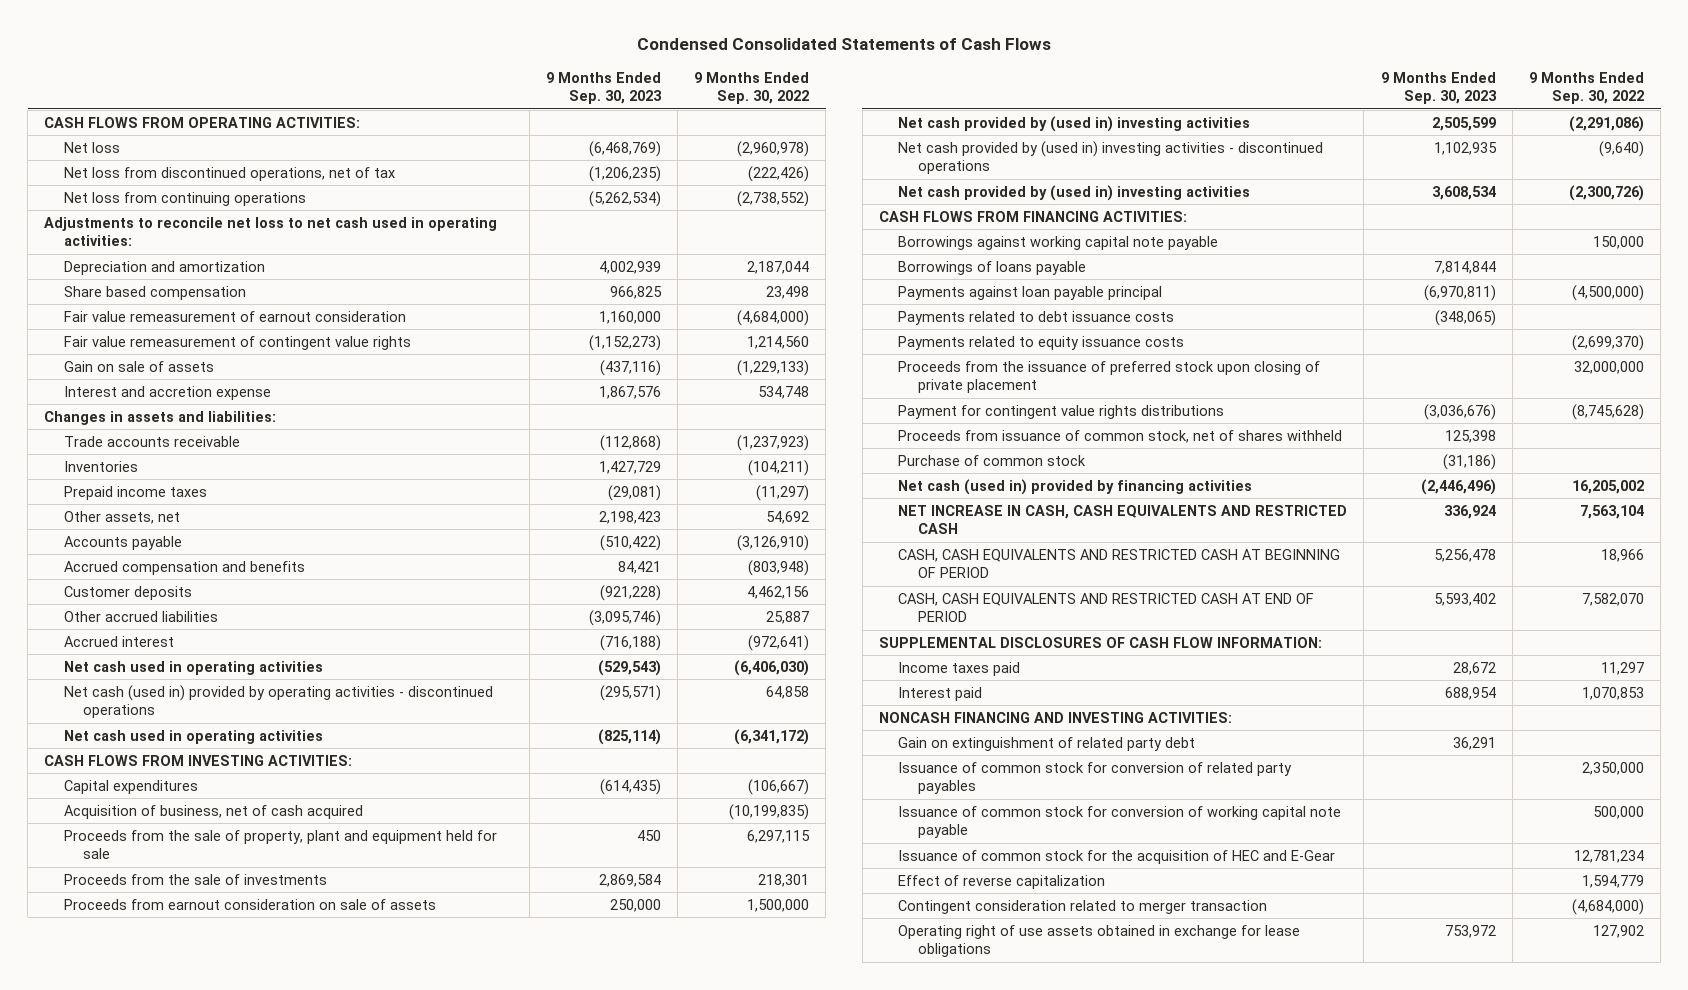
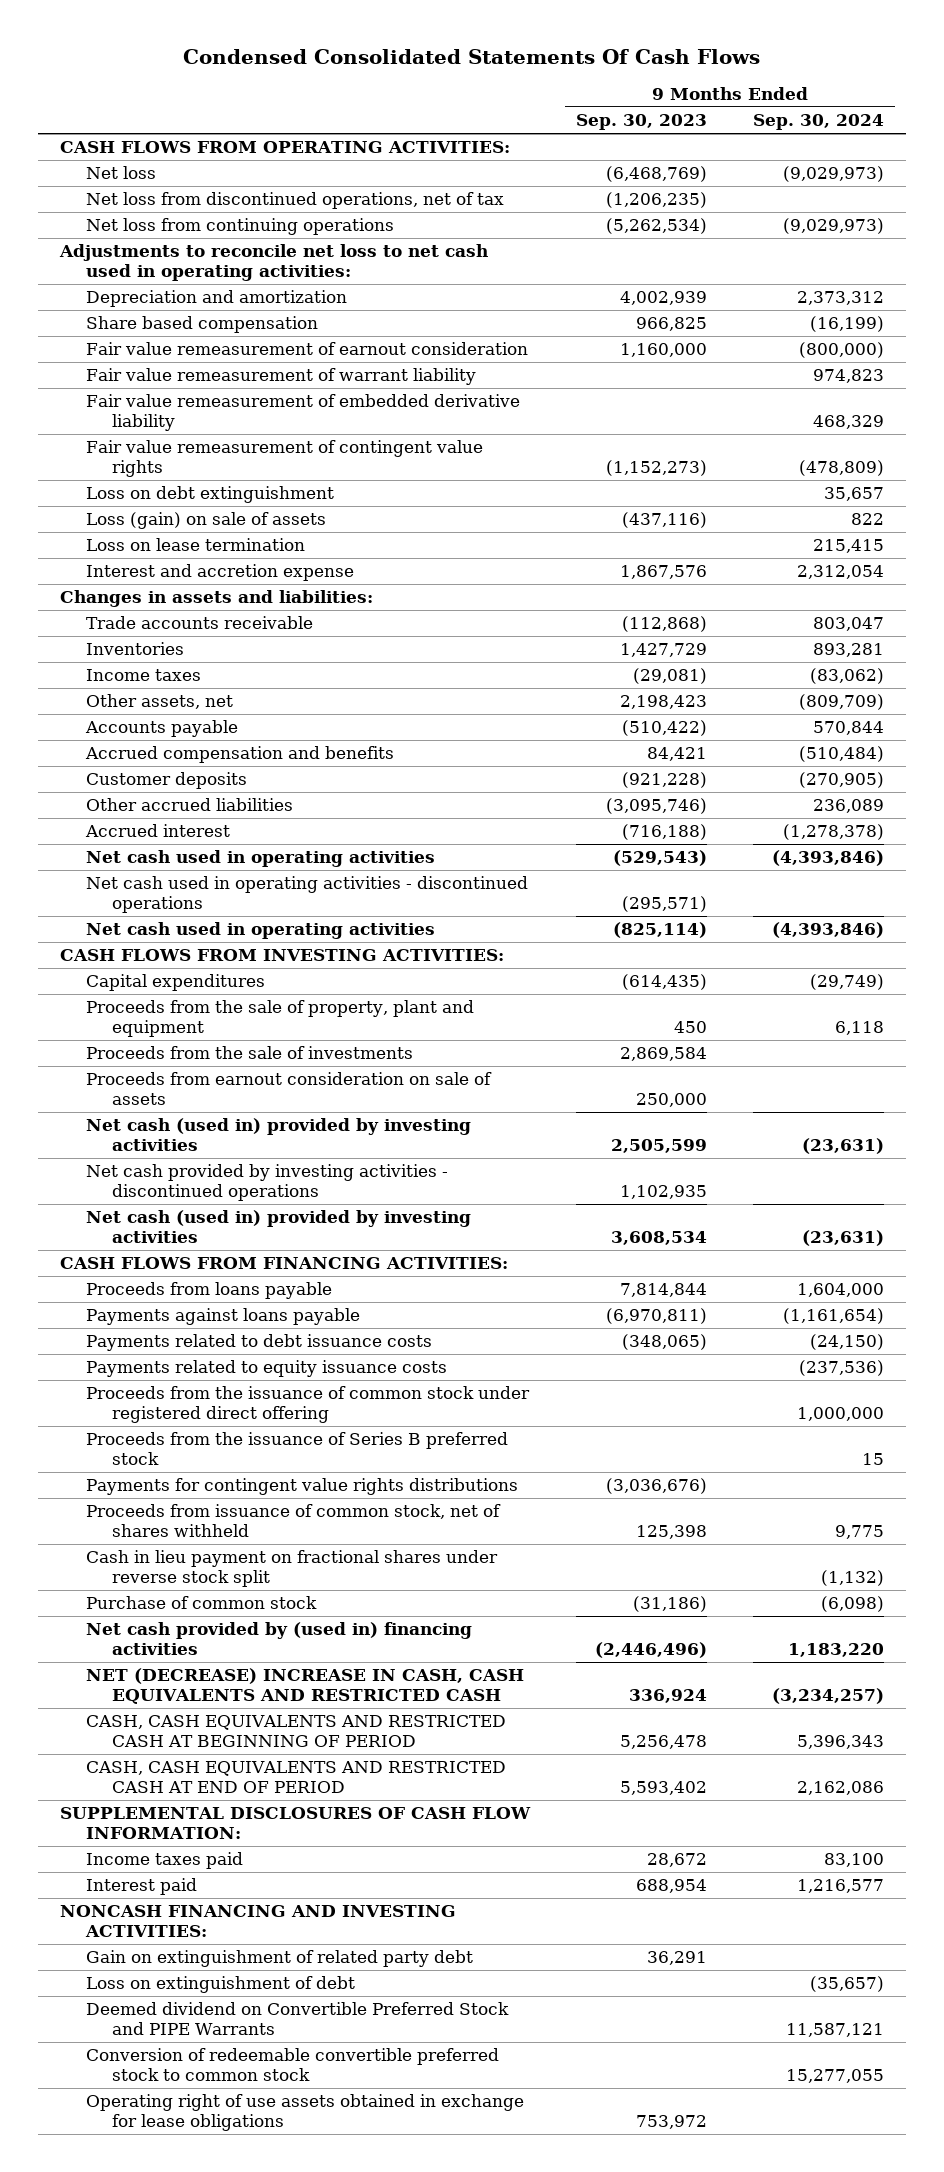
- Condensed Consolidated Statements of Cash Flows
+ Condensed Consolidated Statements Of Cash Flows
- | 9 Months Ended Sep. 30, 2023 | 9 Months Ended Sep. 30, 2022
+ | 9 Months Ended Sep. 30, 2023 | 9 Months Ended Sep. 30, 2024
+ Fair value remeasurement of warrant liability | | 974,823
+ Fair value remeasurement of embedded derivative liability | | 468,329
- Gain on sale of assets | (437,116) | (1,229,133)
+ Loss on debt extinguishment | | 35,657
+ Loss (gain) on sale of assets | (437,116) | 822
+ Loss on lease termination | | 215,415
- Prepaid income taxes | (29,081) | (11,297)
+ Income taxes | (29,081) | (83,062)
- Net cash (used in) provided by operating activities - discontinued operations | (295,571) | 64,858
+ Net cash used in operating activities - discontinued operations | (295,571) |
- Acquisition of business, net of cash acquired | | (10,199,835)
- Proceeds from the sale of property, plant and equipment held for sale | 450 | 6,297,115
+ Proceeds from the sale of property, plant and equipment | 450 | 6,118
- Net cash provided by (used in) investing activities | 2,505,599 | (2,291,086)
- Net cash provided by (used in) investing activities - discontinued operations | 1,102,935 | (9,640)
- Net cash provided by (used in) investing activities | 3,608,534 | (2,300,726)
+ Net cash (used in) provided by investing activities | 2,505,599 | (23,631)
+ Net cash provided by investing activities - discontinued operations | 1,102,935 |
+ Net cash (used in) provided by investing activities | 3,608,534 | (23,631)
- Borrowings against working capital note payable | | 150,000
- Borrowings of loans payable | 7,814,844 |
- Payments against loan payable principal | (6,970,811) | (4,500,000)
+ Proceeds from loans payable | 7,814,844 | 1,604,000
+ Payments against loans payable | (6,970,811) | (1,161,654)
- Proceeds from the issuance of preferred stock upon closing of private placement | | 32,000,000
- Payment for contingent value rights distributions | (3,036,676) | (8,745,628)
+ Proceeds from the issuance of common stock under registered direct offering | | 1,000,000
+ Proceeds from the issuance of Series B preferred stock | | 15
+ Payments for contingent value rights distributions | (3,036,676) |
+ Cash in lieu payment on fractional shares under reverse stock split | | (1,132)
- Net cash (used in) provided by financing activities | (2,446,496) | 16,205,002
- NET INCREASE IN CASH, CASH EQUIVALENTS AND RESTRICTED CASH | 336,924 | 7,563,104
+ Net cash provided by (used in) financing activities | (2,446,496) | 1,183,220
+ NET (DECREASE) INCREASE IN CASH, CASH EQUIVALENTS AND RESTRICTED CASH | 336,924 | (3,234,257)
- Issuance of common stock for conversion of related party payables | | 2,350,000
- Issuance of common stock for conversion of working capital note payable | | 500,000
- Issuance of common stock for the acquisition of HEC and E-Gear | | 12,781,234
- Effect of reverse capitalization | | 1,594,779
- Contingent consideration related to merger transaction | | (4,684,000)
+ Loss on extinguishment of debt | | (35,657)
+ Deemed dividend on Convertible Preferred Stock and PIPE Warrants | | 11,587,121
+ Conversion of redeemable convertible preferred stock to common stock | | 15,277,055

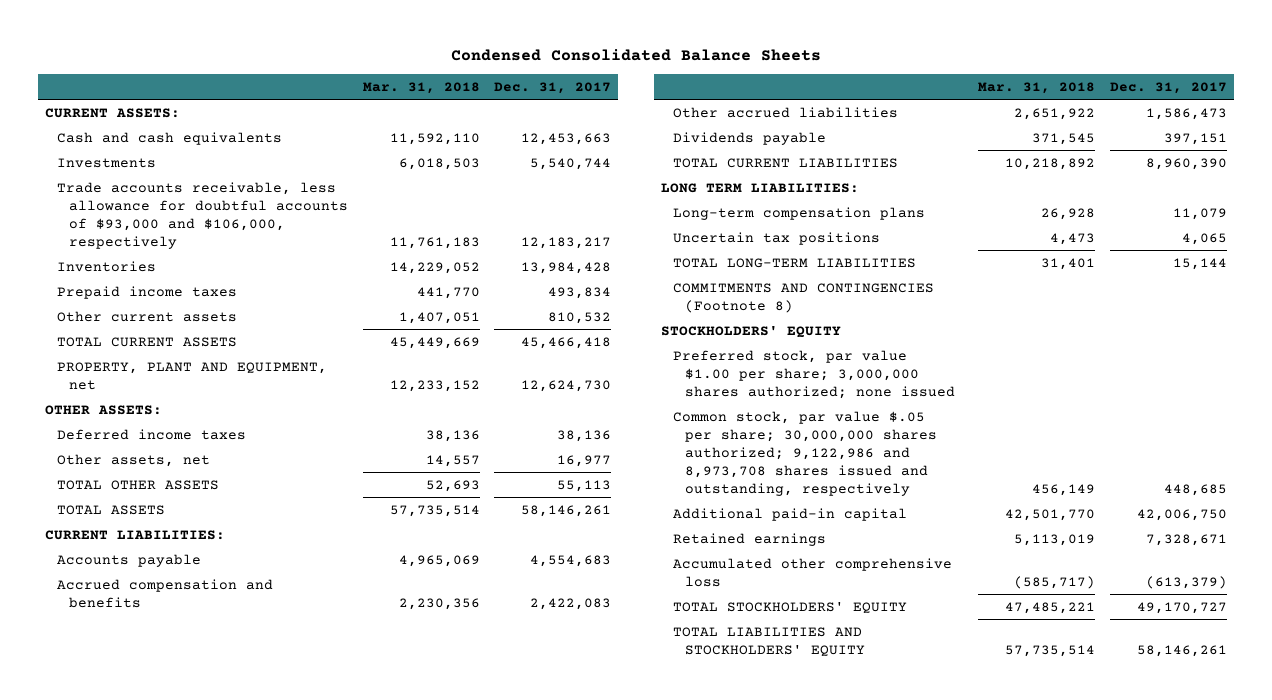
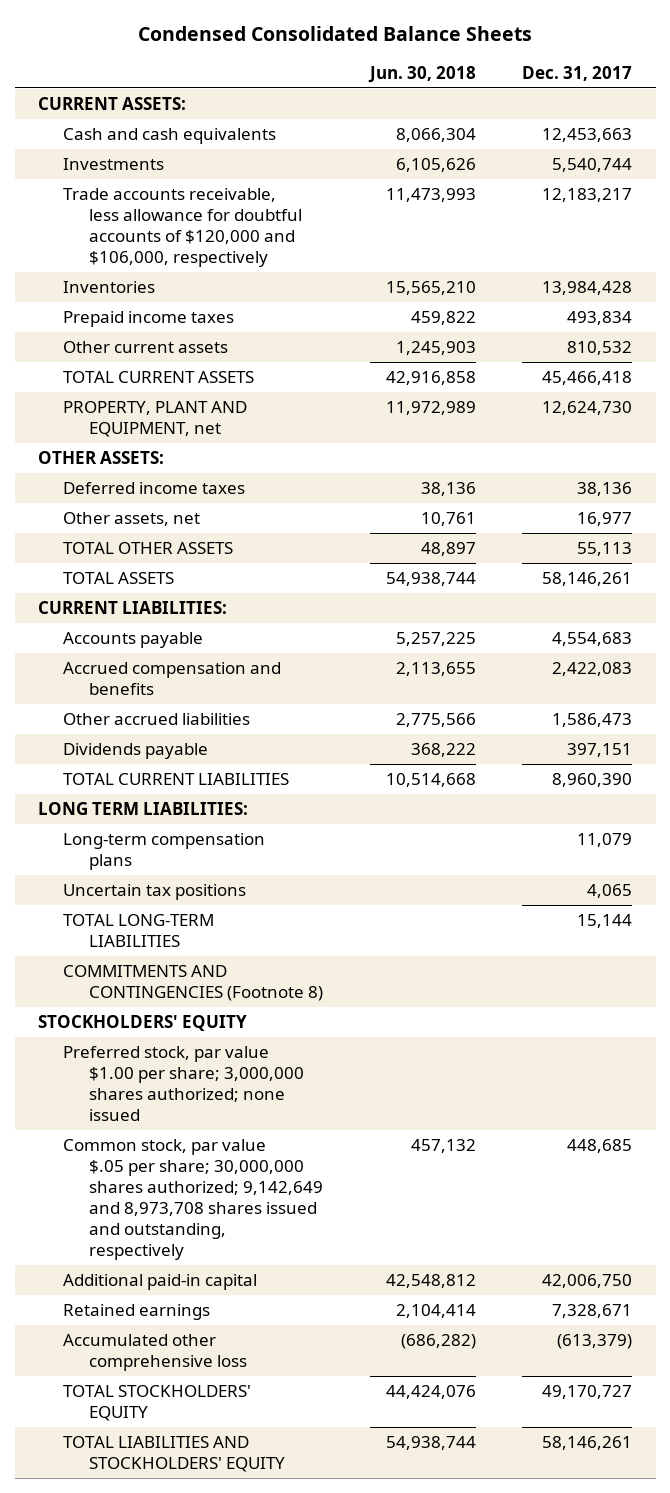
- | Mar. 31, 2018 | Dec. 31, 2017
+ | Jun. 30, 2018 | Dec. 31, 2017
- Trade accounts receivable, less allowance for doubtful accounts of $93,000 and $106,000, respectively | 11,761,183 | 12,183,217
+ Trade accounts receivable, less allowance for doubtful accounts of $120,000 and $106,000, respectively | 11,473,993 | 12,183,217
- Common stock, par value $.05 per share; 30,000,000 shares authorized; 9,122,986 and 8,973,708 shares issued and outstanding, respectively | 456,149 | 448,685
+ Common stock, par value $.05 per share; 30,000,000 shares authorized; 9,142,649 and 8,973,708 shares issued and outstanding, respectively | 457,132 | 448,685

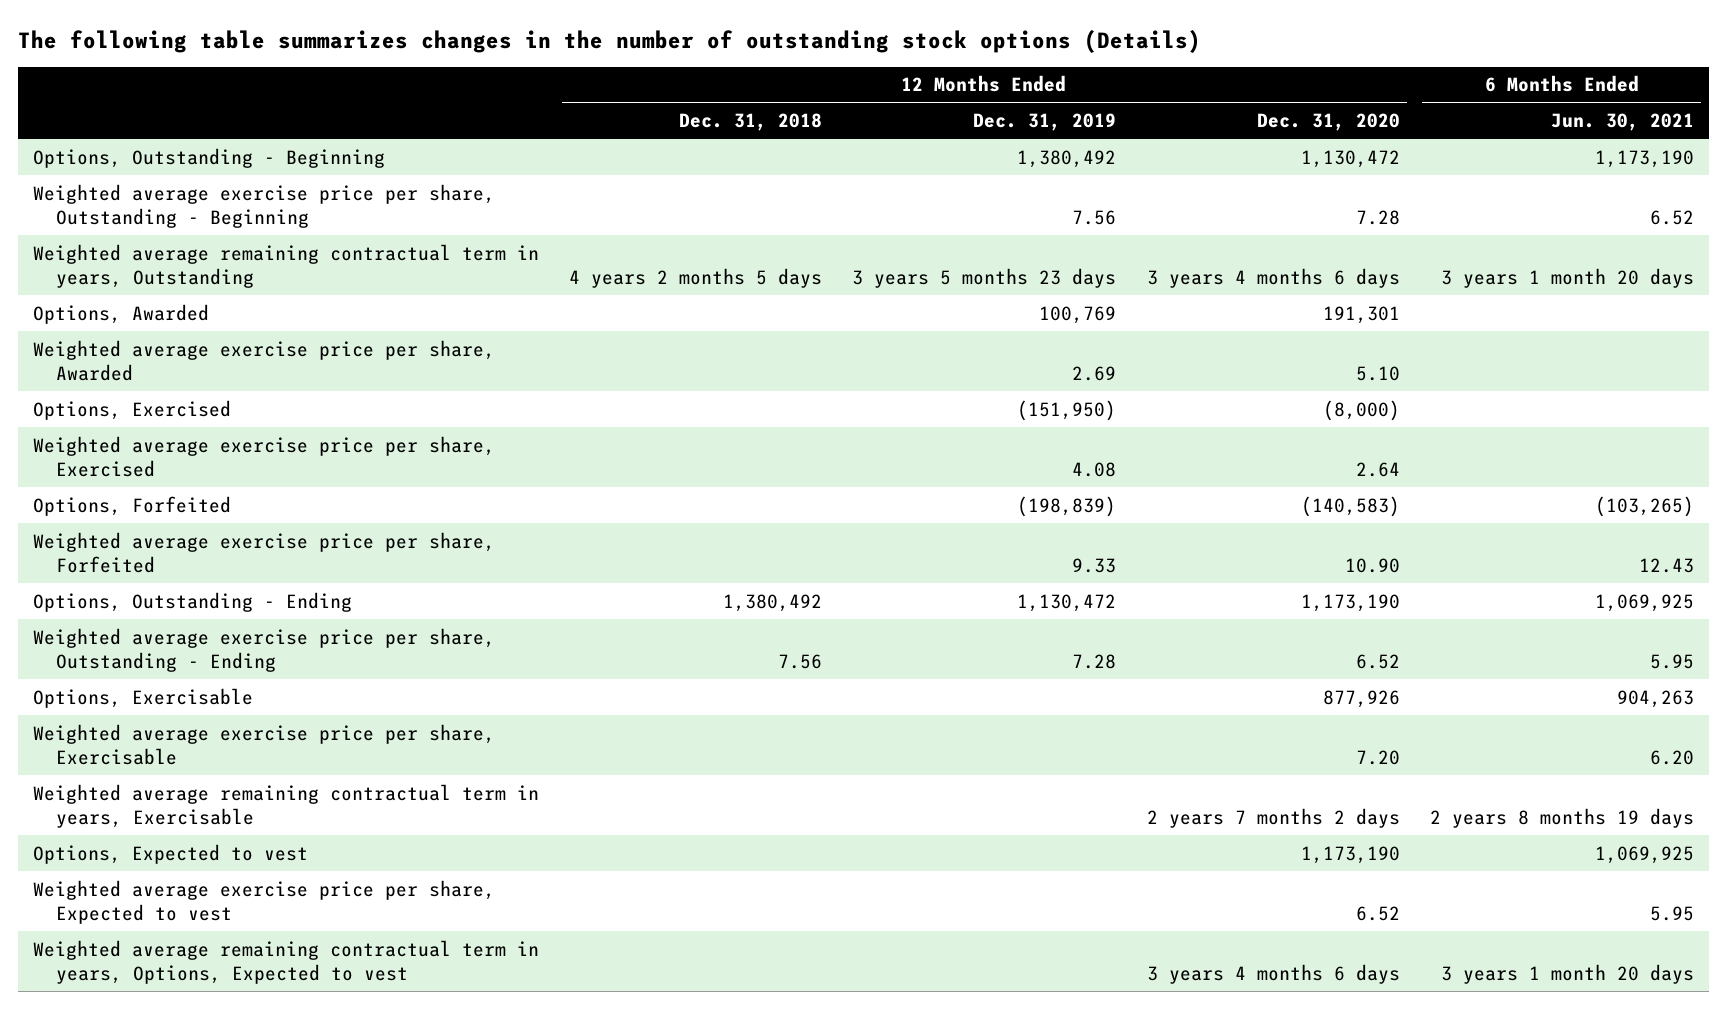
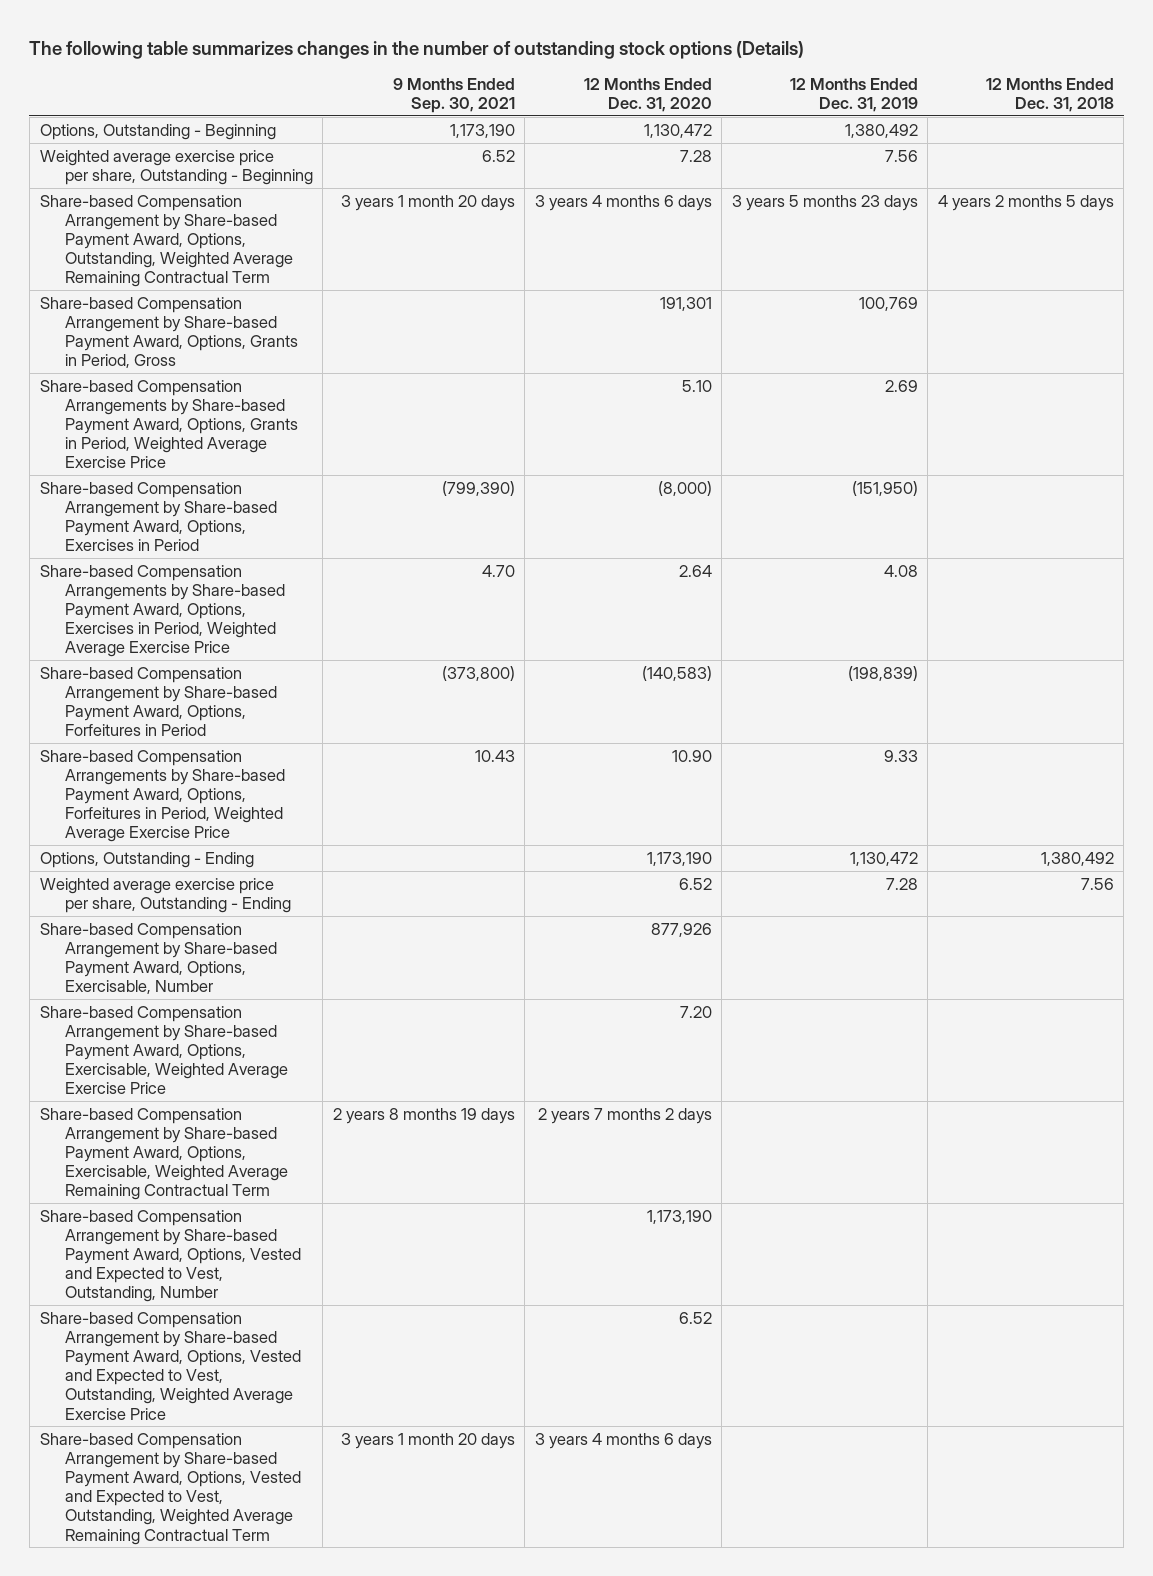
- | 12 Months Ended Dec. 31, 2018 | 12 Months Ended Dec. 31, 2019 | 12 Months Ended Dec. 31, 2020 | 6 Months Ended Jun. 30, 2021
+ | 9 Months Ended Sep. 30, 2021 | 12 Months Ended Dec. 31, 2020 | 12 Months Ended Dec. 31, 2019 | 12 Months Ended Dec. 31, 2018
- Weighted average remaining contractual term in years, Outstanding | 4 years 2 months 5 days | 3 years 5 months 23 days | 3 years 4 months 6 days | 3 years 1 month 20 days
- Options, Awarded | | 100,769 | 191,301 |
- Weighted average exercise price per share, Awarded | | 2.69 | 5.10 |
- Options, Exercised | | (151,950) | (8,000) |
- Weighted average exercise price per share, Exercised | | 4.08 | 2.64 |
- Options, Forfeited | | (198,839) | (140,583) | (103,265)
- Weighted average exercise price per share, Forfeited | | 9.33 | 10.90 | 12.43
+ Share-based Compensation Arrangement by Share-based Payment Award, Options, Outstanding, Weighted Average Remaining Contractual Term | 3 years 1 month 20 days | 3 years 4 months 6 days | 3 years 5 months 23 days | 4 years 2 months 5 days
+ Share-based Compensation Arrangement by Share-based Payment Award, Options, Grants in Period, Gross | | 191,301 | 100,769 |
+ Share-based Compensation Arrangements by Share-based Payment Award, Options, Grants in Period, Weighted Average Exercise Price | | 5.10 | 2.69 |
+ Share-based Compensation Arrangement by Share-based Payment Award, Options, Exercises in Period | (799,390) | (8,000) | (151,950) |
+ Share-based Compensation Arrangements by Share-based Payment Award, Options, Exercises in Period, Weighted Average Exercise Price | 4.70 | 2.64 | 4.08 |
+ Share-based Compensation Arrangement by Share-based Payment Award, Options, Forfeitures in Period | (373,800) | (140,583) | (198,839) |
+ Share-based Compensation Arrangements by Share-based Payment Award, Options, Forfeitures in Period, Weighted Average Exercise Price | 10.43 | 10.90 | 9.33 |
- Options, Exercisable | | | 877,926 | 904,263
- Weighted average exercise price per share, Exercisable | | | 7.20 | 6.20
- Weighted average remaining contractual term in years, Exercisable | | | 2 years 7 months 2 days | 2 years 8 months 19 days
- Options, Expected to vest | | | 1,173,190 | 1,069,925
- Weighted average exercise price per share, Expected to vest | | | 6.52 | 5.95
- Weighted average remaining contractual term in years, Options, Expected to vest | | | 3 years 4 months 6 days | 3 years 1 month 20 days
+ Share-based Compensation Arrangement by Share-based Payment Award, Options, Exercisable, Number | | 877,926 | |
+ Share-based Compensation Arrangement by Share-based Payment Award, Options, Exercisable, Weighted Average Exercise Price | | 7.20 | |
+ Share-based Compensation Arrangement by Share-based Payment Award, Options, Exercisable, Weighted Average Remaining Contractual Term | 2 years 8 months 19 days | 2 years 7 months 2 days | |
+ Share-based Compensation Arrangement by Share-based Payment Award, Options, Vested and Expected to Vest, Outstanding, Number | | 1,173,190 | |
+ Share-based Compensation Arrangement by Share-based Payment Award, Options, Vested and Expected to Vest, Outstanding, Weighted Average Exercise Price | | 6.52 | |
+ Share-based Compensation Arrangement by Share-based Payment Award, Options, Vested and Expected to Vest, Outstanding, Weighted Average Remaining Contractual Term | 3 years 1 month 20 days | 3 years 4 months 6 days | |

